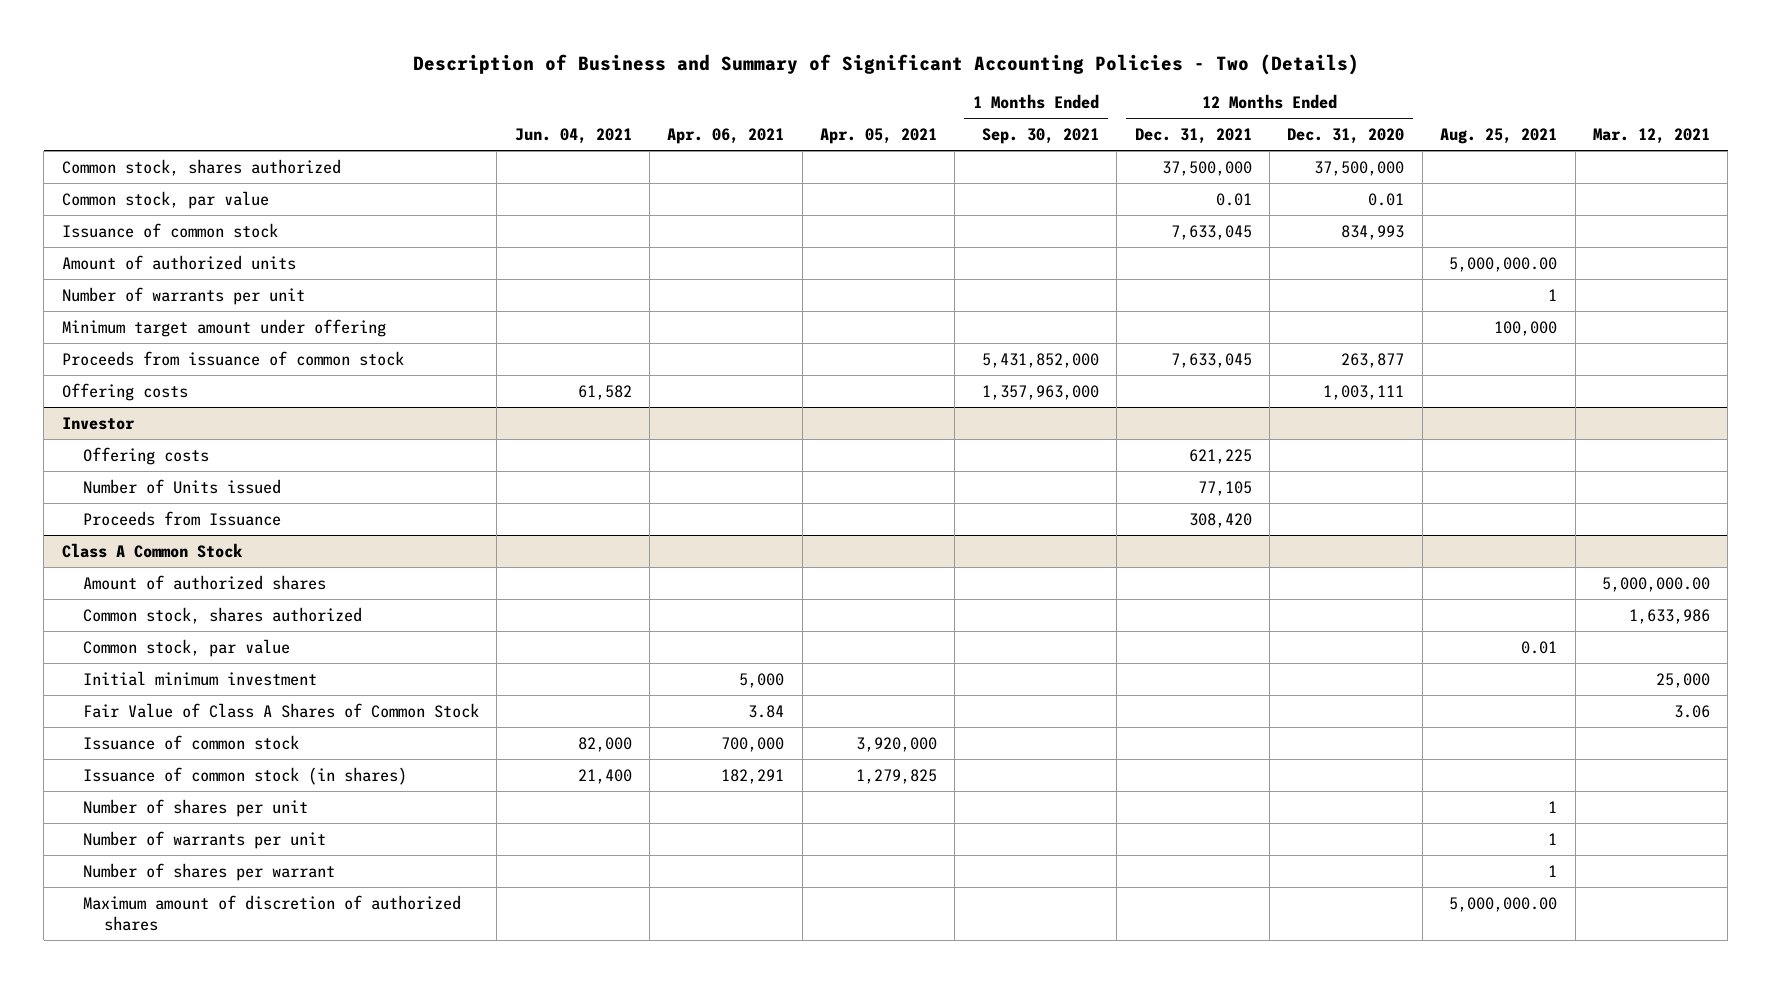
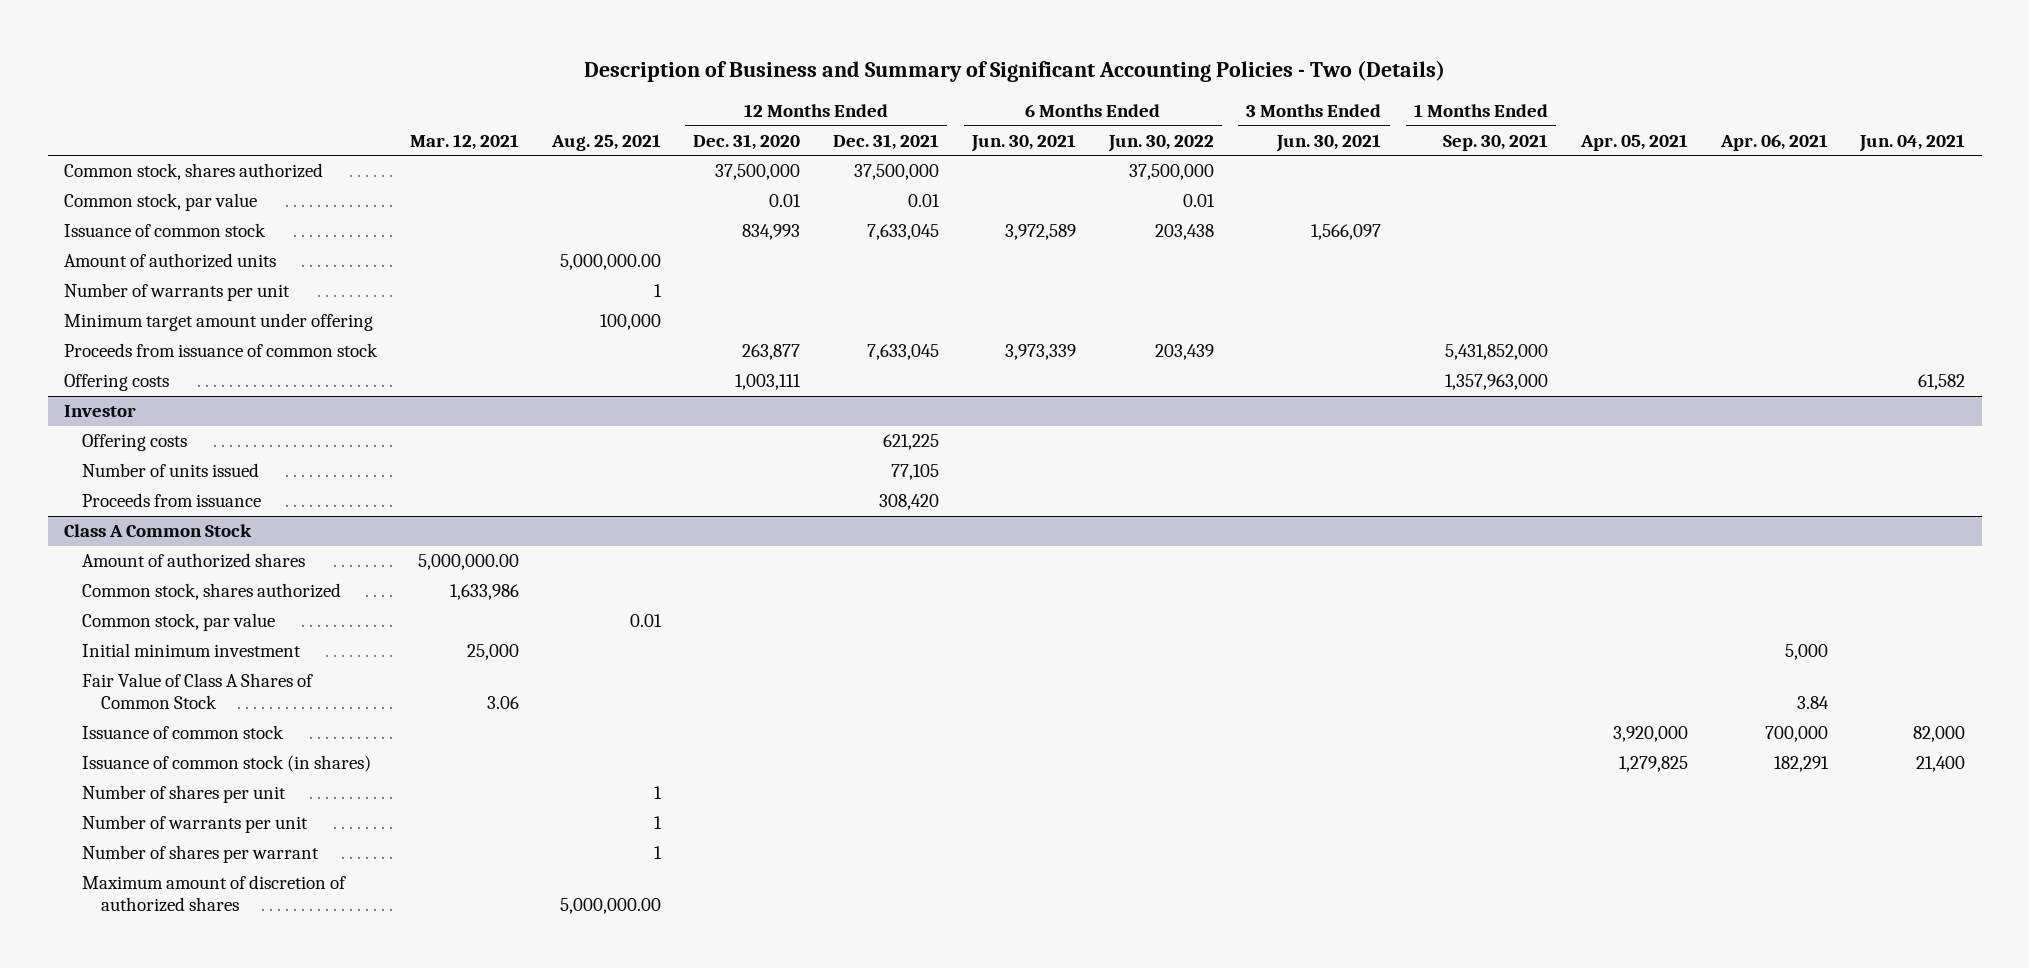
- | Jun. 04, 2021 | Apr. 06, 2021 | Apr. 05, 2021 | 1 Months Ended Sep. 30, 2021 | 12 Months Ended Dec. 31, 2021 | 12 Months Ended Dec. 31, 2020 | Aug. 25, 2021 | Mar. 12, 2021
+ | Mar. 12, 2021 | Aug. 25, 2021 | 12 Months Ended Dec. 31, 2020 | 12 Months Ended Dec. 31, 2021 | 6 Months Ended Jun. 30, 2021 | 6 Months Ended Jun. 30, 2022 | 3 Months Ended Jun. 30, 2021 | 1 Months Ended Sep. 30, 2021 | Apr. 05, 2021 | Apr. 06, 2021 | Jun. 04, 2021
@ Investor
- Number of Units issued | | | | | 77,105 | | |
- Proceeds from Issuance | | | | | 308,420 | | |
+ Number of units issued | | | | 77,105 | | | | | | |
+ Proceeds from issuance | | | | 308,420 | | | | | | |

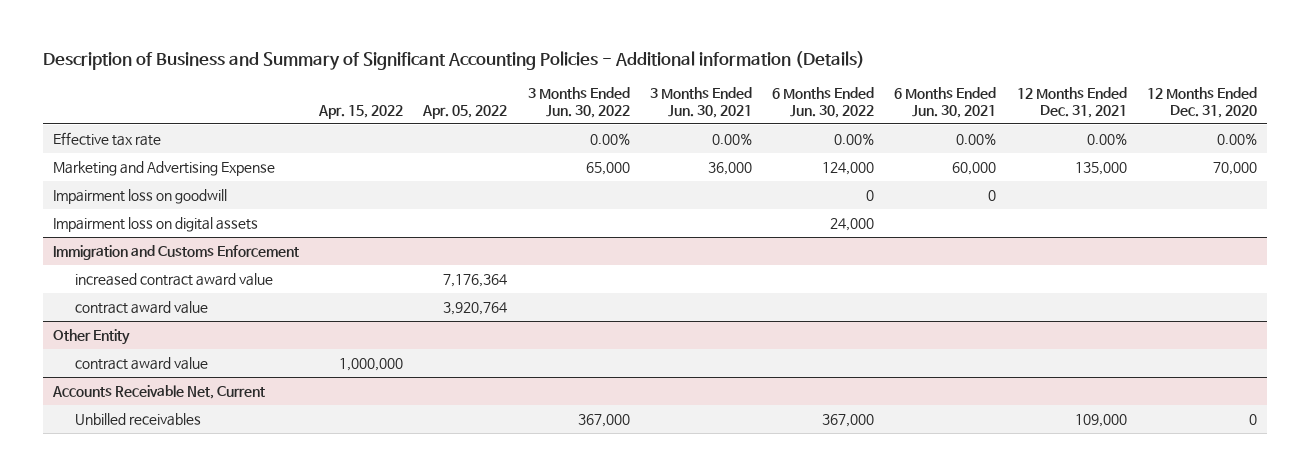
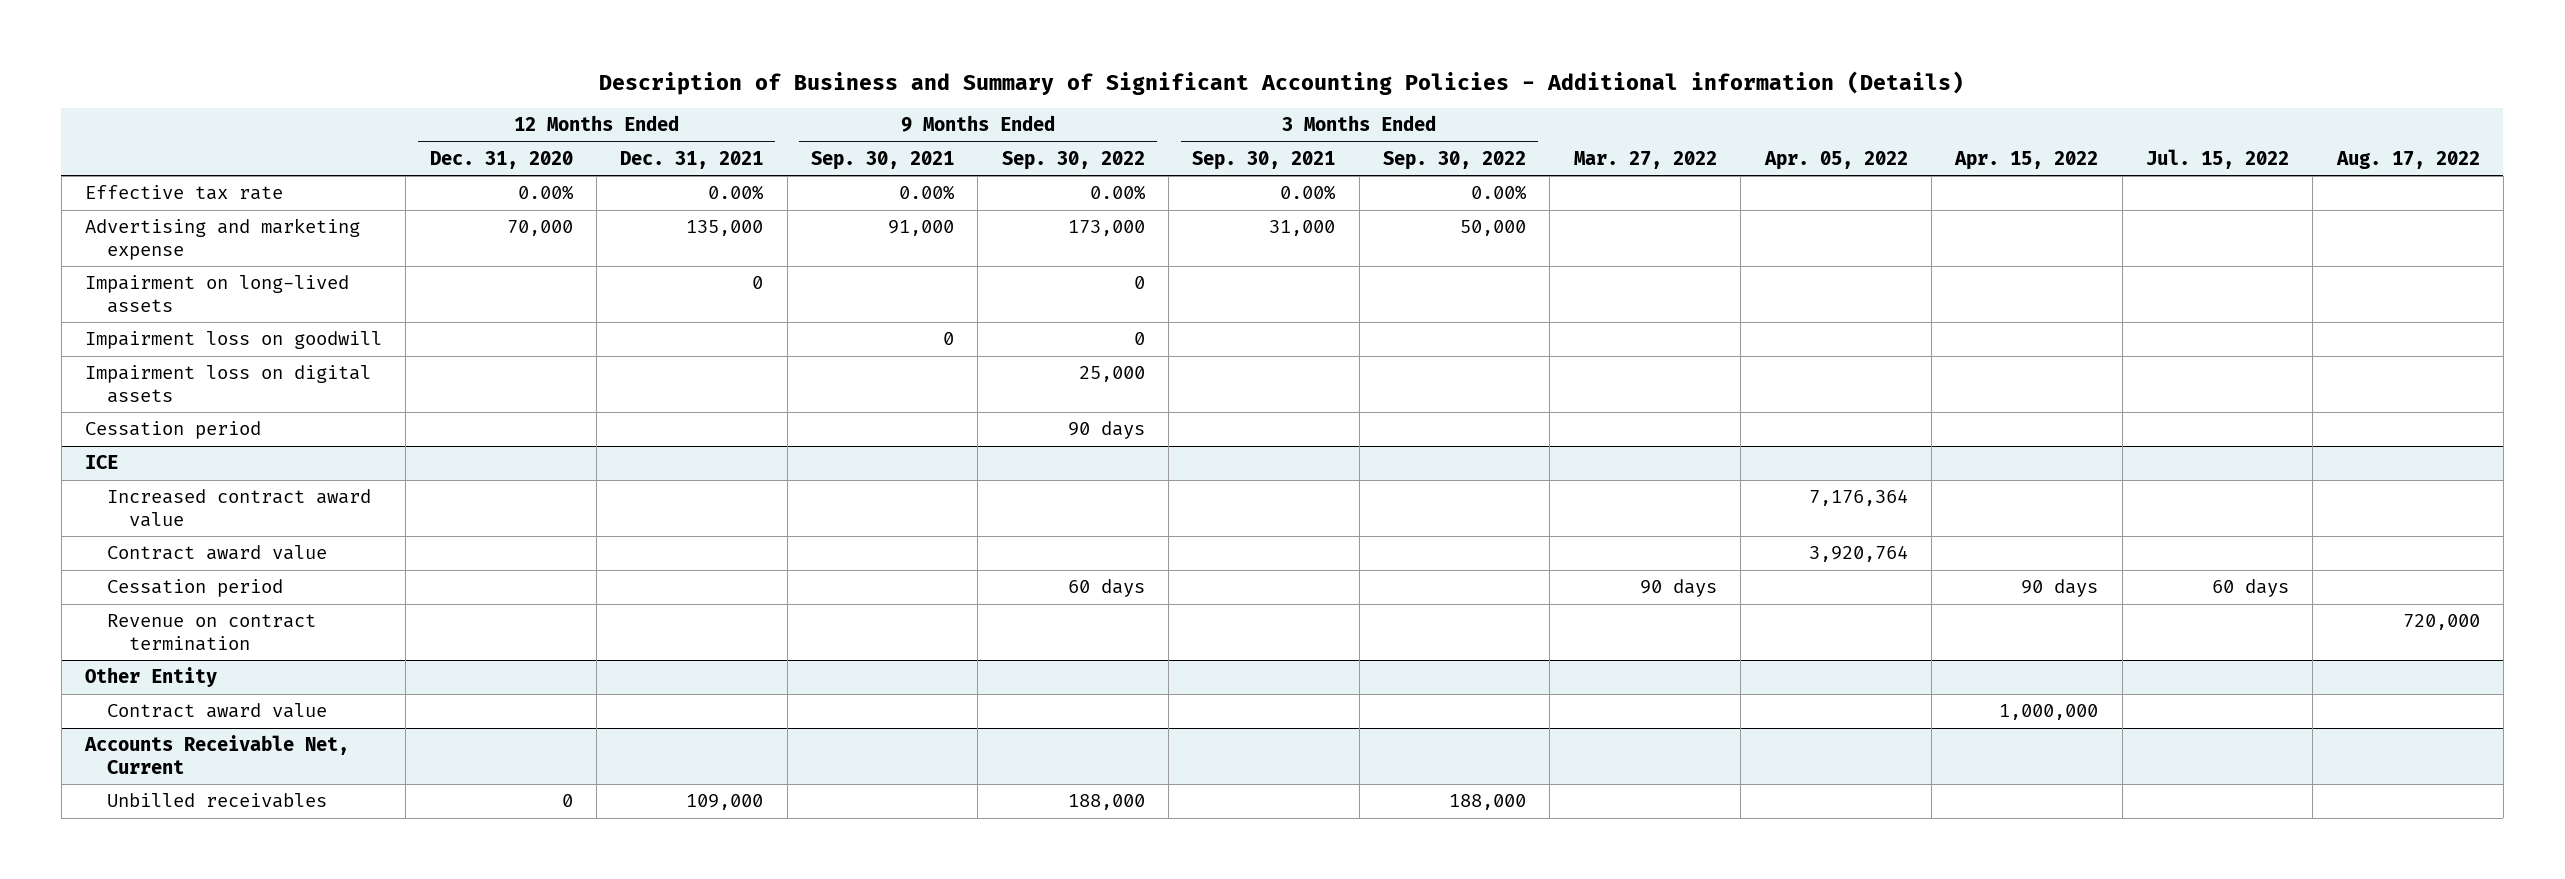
- | Apr. 15, 2022 | Apr. 05, 2022 | 3 Months Ended Jun. 30, 2022 | 3 Months Ended Jun. 30, 2021 | 6 Months Ended Jun. 30, 2022 | 6 Months Ended Jun. 30, 2021 | 12 Months Ended Dec. 31, 2021 | 12 Months Ended Dec. 31, 2020
+ | 12 Months Ended Dec. 31, 2020 | 12 Months Ended Dec. 31, 2021 | 9 Months Ended Sep. 30, 2021 | 9 Months Ended Sep. 30, 2022 | 3 Months Ended Sep. 30, 2021 | 3 Months Ended Sep. 30, 2022 | Mar. 27, 2022 | Apr. 05, 2022 | Apr. 15, 2022 | Jul. 15, 2022 | Aug. 17, 2022
- Marketing and Advertising Expense | | | 65,000 | 36,000 | 124,000 | 60,000 | 135,000 | 70,000
+ Advertising and marketing expense | 70,000 | 135,000 | 91,000 | 173,000 | 31,000 | 50,000 | | | | |
+ Impairment on long-lived assets | | 0 | | 0 | | | | | | |
- Immigration and Customs Enforcement
- increased contract award value | | 7,176,364 | | | | | |
- contract award value | | 3,920,764 | | | | | |
+ Cessation period | | | | 90 days | | | | | | |
+ ICE
+ Increased contract award value | | | | | | | | 7,176,364 | | |
+ Contract award value | | | | | | | | 3,920,764 | | |
+ Cessation period | | | | 60 days | | | 90 days | | 90 days | 60 days |
+ Revenue on contract termination | | | | | | | | | | | 720,000
@ Other Entity
- contract award value | 1,000,000 | | | | | | |
+ Contract award value | | | | | | | | | 1,000,000 | |

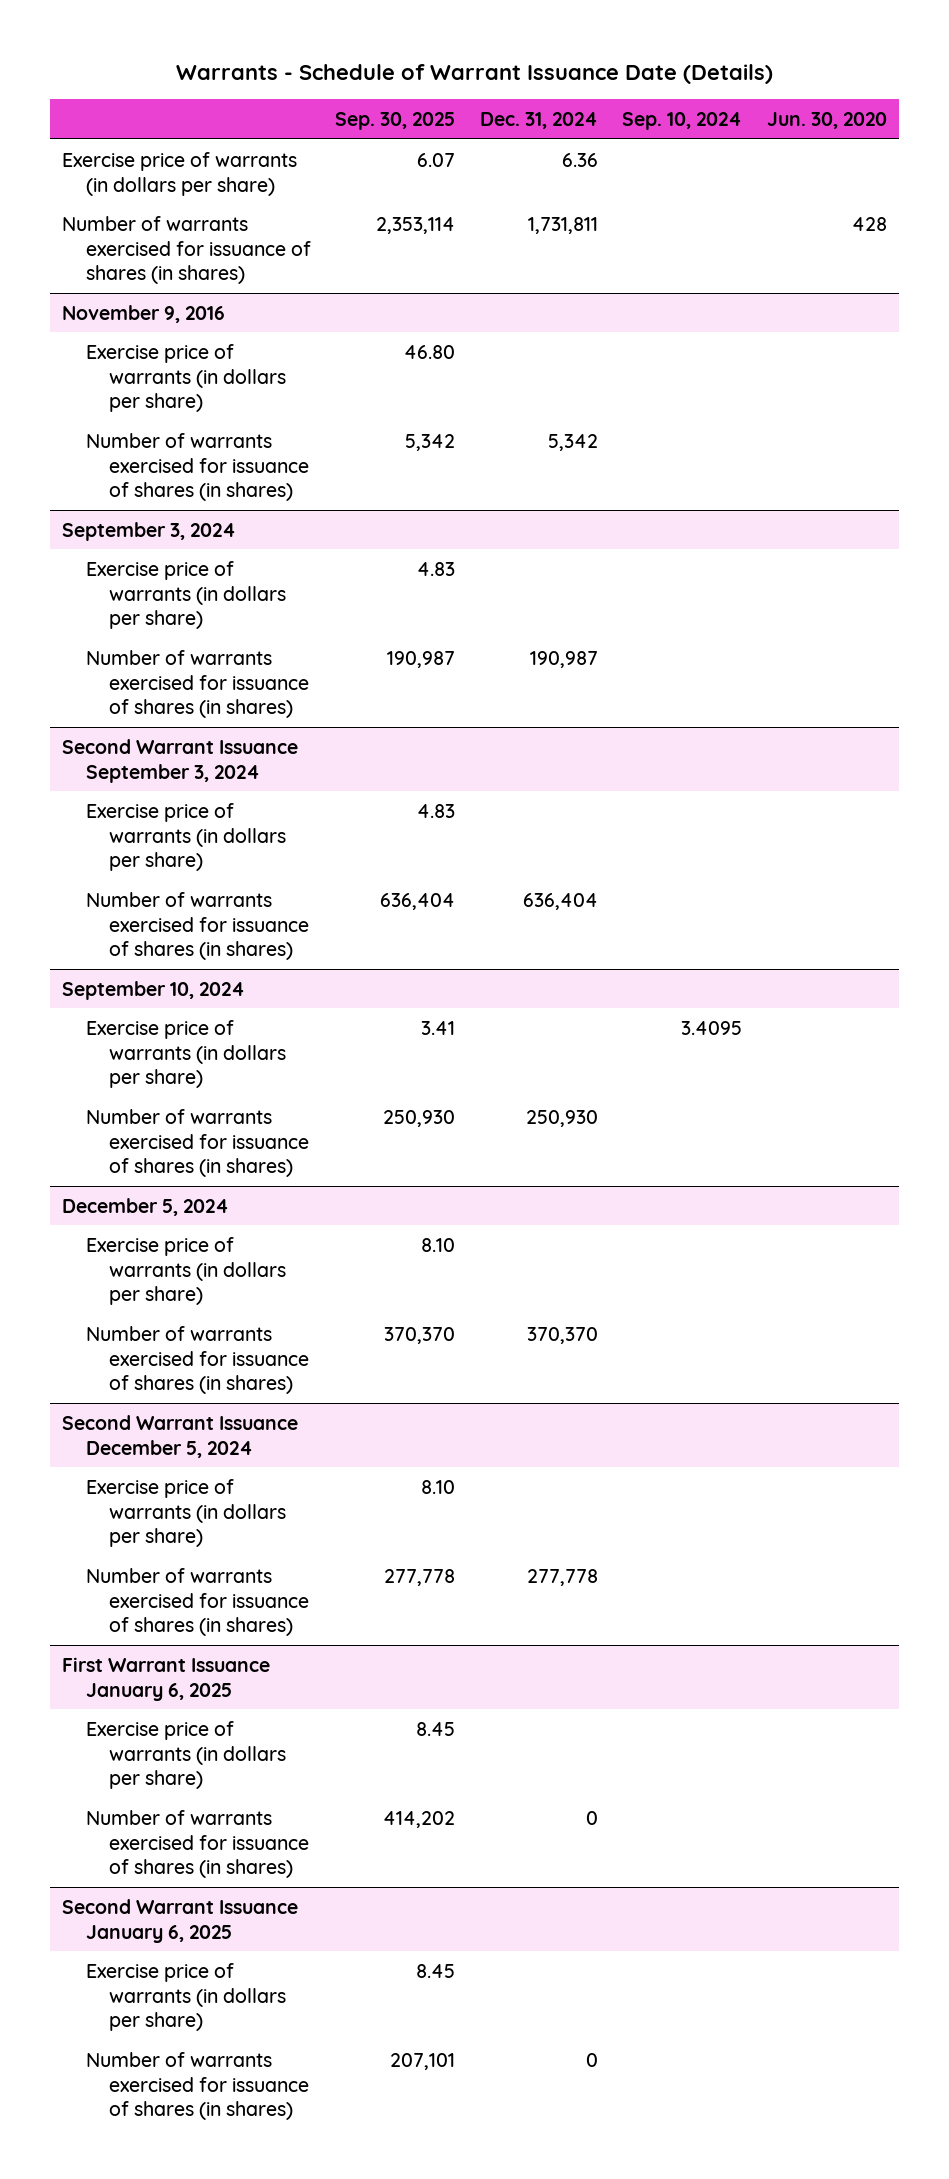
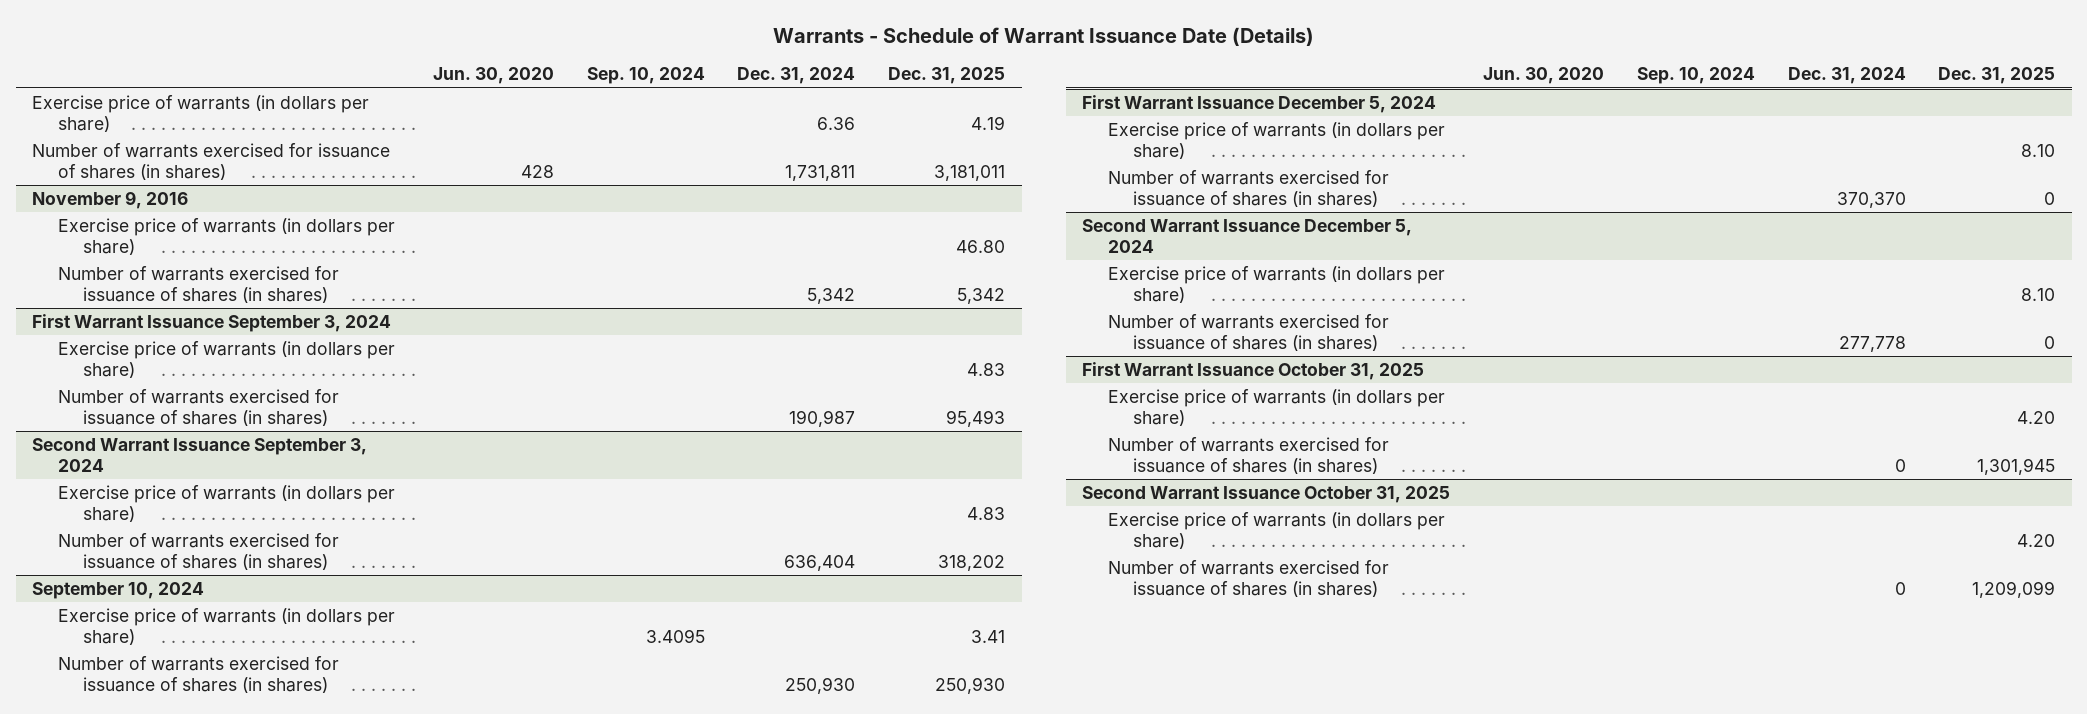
- | Sep. 30, 2025 | Dec. 31, 2024 | Sep. 10, 2024 | Jun. 30, 2020
+ | Jun. 30, 2020 | Sep. 10, 2024 | Dec. 31, 2024 | Dec. 31, 2025
- September 3, 2024
+ First Warrant Issuance September 3, 2024
- December 5, 2024
+ First Warrant Issuance December 5, 2024
- First Warrant Issuance January 6, 2025
- Exercise price of warrants (in dollars per share) | 8.45 | | |
- Number of warrants exercised for issuance of shares (in shares) | 414,202 | 0 | |
- Second Warrant Issuance January 6, 2025
- Exercise price of warrants (in dollars per share) | 8.45 | | |
- Number of warrants exercised for issuance of shares (in shares) | 207,101 | 0 | |
+ First Warrant Issuance October 31, 2025
+ Exercise price of warrants (in dollars per share) | | | | 4.20
+ Number of warrants exercised for issuance of shares (in shares) | | | 0 | 1,301,945
+ Second Warrant Issuance October 31, 2025
+ Exercise price of warrants (in dollars per share) | | | | 4.20
+ Number of warrants exercised for issuance of shares (in shares) | | | 0 | 1,209,099

